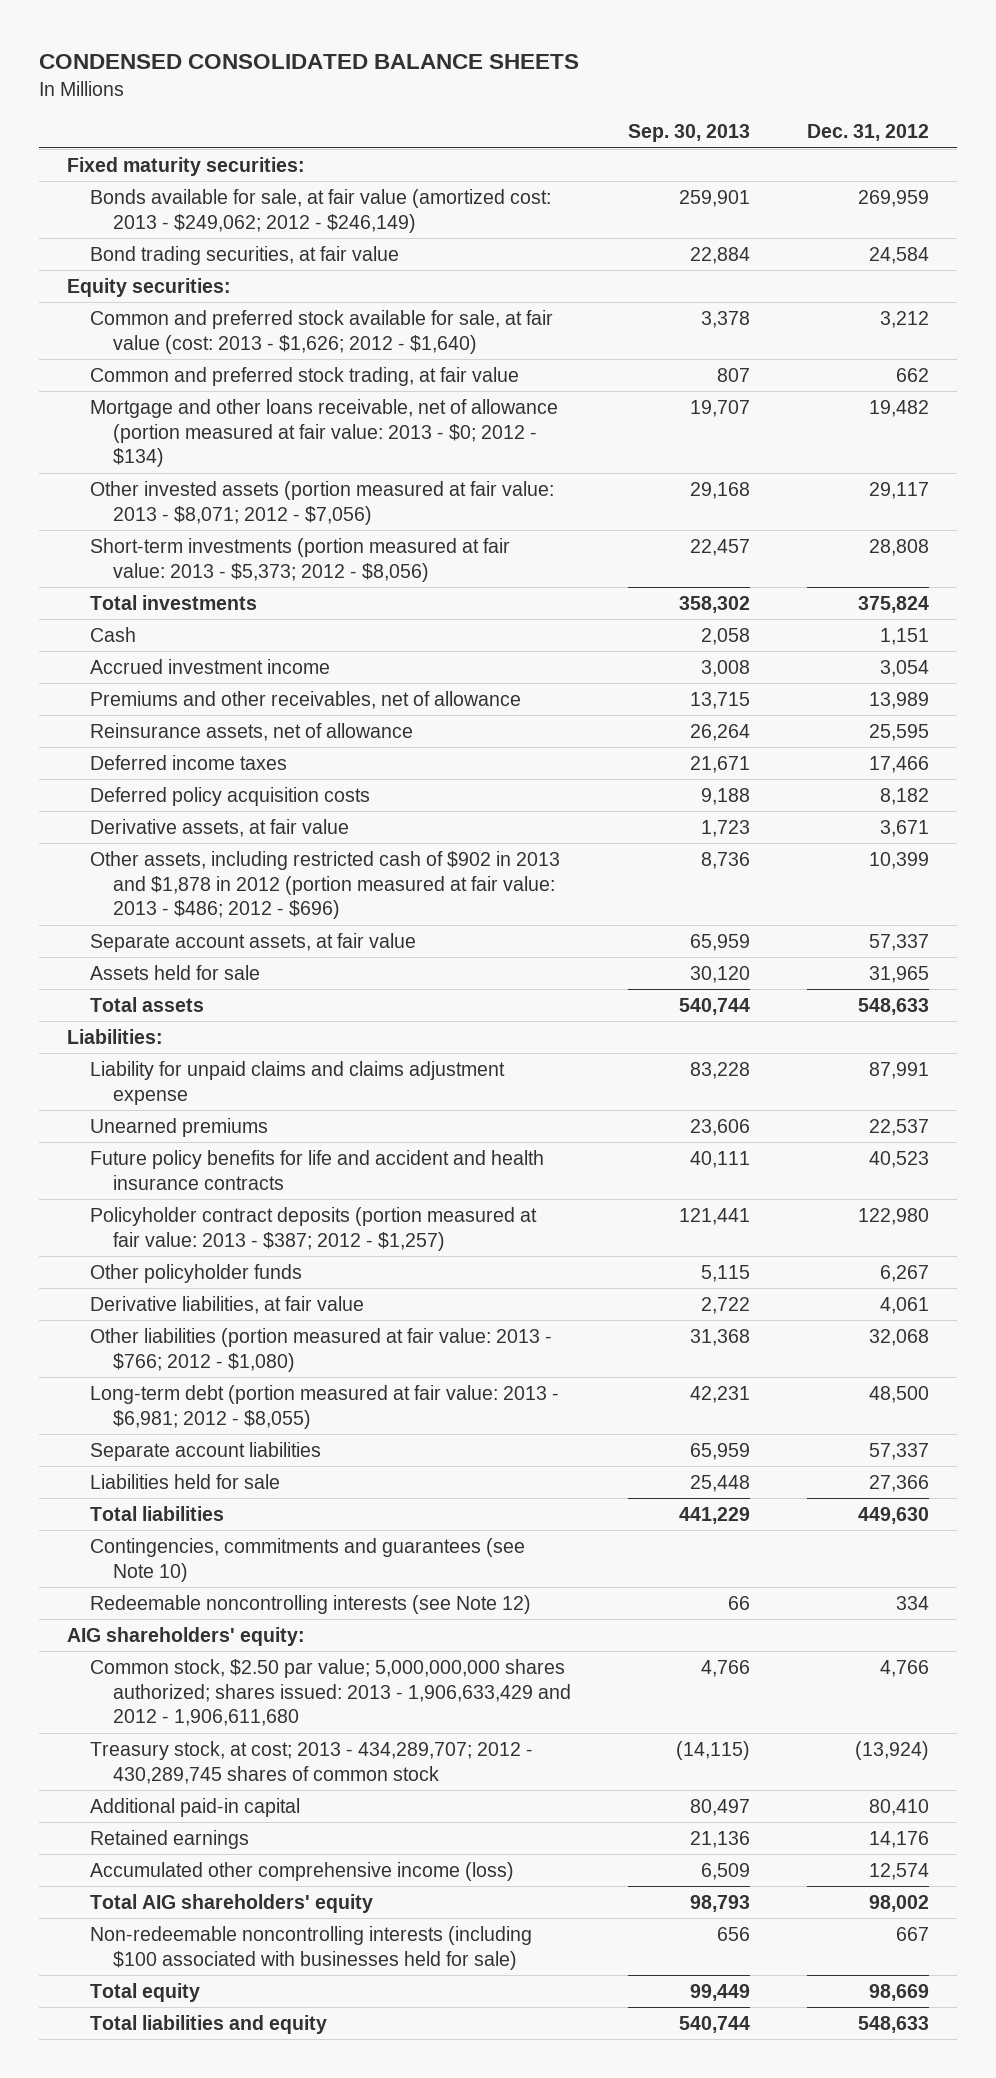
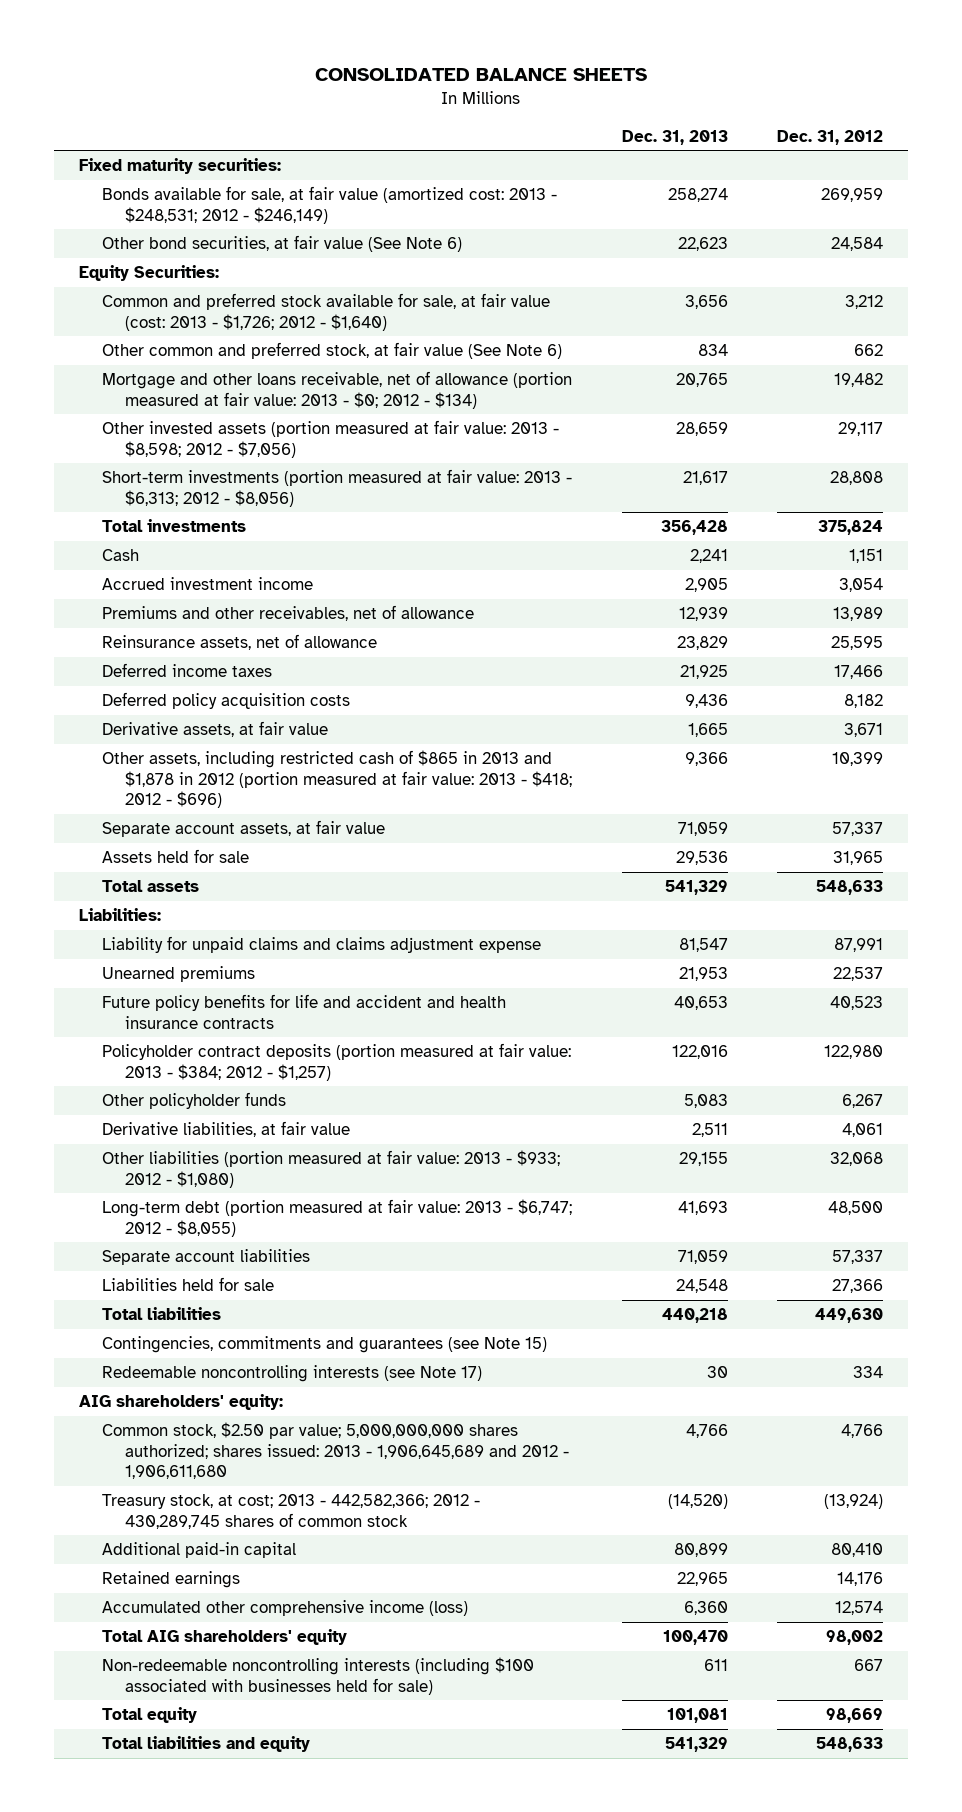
- CONDENSED CONSOLIDATED BALANCE SHEETS
+ CONSOLIDATED BALANCE SHEETS
- | Sep. 30, 2013 | Dec. 31, 2012
+ | Dec. 31, 2013 | Dec. 31, 2012
- Bonds available for sale, at fair value (amortized cost: 2013 - $249,062; 2012 - $246,149) | 259,901 | 269,959
- Bond trading securities, at fair value | 22,884 | 24,584
- Equity securities:
- Common and preferred stock available for sale, at fair value (cost: 2013 - $1,626; 2012 - $1,640) | 3,378 | 3,212
- Common and preferred stock trading, at fair value | 807 | 662
+ Bonds available for sale, at fair value (amortized cost: 2013 - $248,531; 2012 - $246,149) | 258,274 | 269,959
+ Other bond securities, at fair value (See Note 6) | 22,623 | 24,584
+ Equity Securities:
+ Common and preferred stock available for sale, at fair value (cost: 2013 - $1,726; 2012 - $1,640) | 3,656 | 3,212
+ Other common and preferred stock, at fair value (See Note 6) | 834 | 662
- Other invested assets (portion measured at fair value: 2013 - $8,071; 2012 - $7,056) | 29,168 | 29,117
- Short-term investments (portion measured at fair value: 2013 - $5,373; 2012 - $8,056) | 22,457 | 28,808
+ Other invested assets (portion measured at fair value: 2013 - $8,598; 2012 - $7,056) | 28,659 | 29,117
+ Short-term investments (portion measured at fair value: 2013 - $6,313; 2012 - $8,056) | 21,617 | 28,808
- Other assets, including restricted cash of $902 in 2013 and $1,878 in 2012 (portion measured at fair value: 2013 - $486; 2012 - $696) | 8,736 | 10,399
+ Other assets, including restricted cash of $865 in 2013 and $1,878 in 2012 (portion measured at fair value: 2013 - $418; 2012 - $696) | 9,366 | 10,399
- Policyholder contract deposits (portion measured at fair value: 2013 - $387; 2012 - $1,257) | 121,441 | 122,980
+ Policyholder contract deposits (portion measured at fair value: 2013 - $384; 2012 - $1,257) | 122,016 | 122,980
- Other liabilities (portion measured at fair value: 2013 - $766; 2012 - $1,080) | 31,368 | 32,068
- Long-term debt (portion measured at fair value: 2013 - $6,981; 2012 - $8,055) | 42,231 | 48,500
+ Other liabilities (portion measured at fair value: 2013 - $933; 2012 - $1,080) | 29,155 | 32,068
+ Long-term debt (portion measured at fair value: 2013 - $6,747; 2012 - $8,055) | 41,693 | 48,500
- Contingencies, commitments and guarantees (see Note 10)
- Redeemable noncontrolling interests (see Note 12) | 66 | 334
+ Contingencies, commitments and guarantees (see Note 15)
+ Redeemable noncontrolling interests (see Note 17) | 30 | 334
- Common stock, $2.50 par value; 5,000,000,000 shares authorized; shares issued: 2013 - 1,906,633,429 and 2012 - 1,906,611,680 | 4,766 | 4,766
- Treasury stock, at cost; 2013 - 434,289,707; 2012 - 430,289,745 shares of common stock | (14,115) | (13,924)
+ Common stock, $2.50 par value; 5,000,000,000 shares authorized; shares issued: 2013 - 1,906,645,689 and 2012 - 1,906,611,680 | 4,766 | 4,766
+ Treasury stock, at cost; 2013 - 442,582,366; 2012 - 430,289,745 shares of common stock | (14,520) | (13,924)

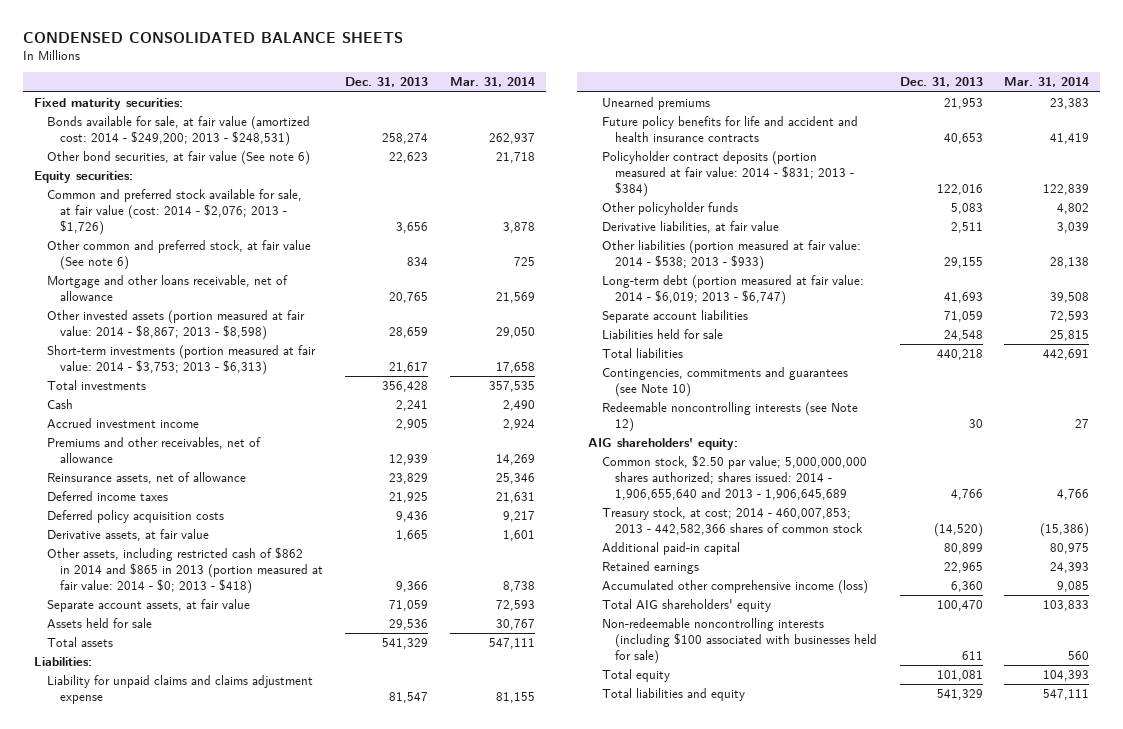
- CONSOLIDATED BALANCE SHEETS
+ CONDENSED CONSOLIDATED BALANCE SHEETS
- | Dec. 31, 2013 | Dec. 31, 2012
+ | Dec. 31, 2013 | Mar. 31, 2014
- Bonds available for sale, at fair value (amortized cost: 2013 - $248,531; 2012 - $246,149) | 258,274 | 269,959
- Other bond securities, at fair value (See Note 6) | 22,623 | 24,584
- Equity Securities:
- Common and preferred stock available for sale, at fair value (cost: 2013 - $1,726; 2012 - $1,640) | 3,656 | 3,212
- Other common and preferred stock, at fair value (See Note 6) | 834 | 662
- Mortgage and other loans receivable, net of allowance (portion measured at fair value: 2013 - $0; 2012 - $134) | 20,765 | 19,482
- Other invested assets (portion measured at fair value: 2013 - $8,598; 2012 - $7,056) | 28,659 | 29,117
- Short-term investments (portion measured at fair value: 2013 - $6,313; 2012 - $8,056) | 21,617 | 28,808
+ Bonds available for sale, at fair value (amortized cost: 2014 - $249,200; 2013 - $248,531) | 258,274 | 262,937
+ Other bond securities, at fair value (See note 6) | 22,623 | 21,718
+ Equity securities:
+ Common and preferred stock available for sale, at fair value (cost: 2014 - $2,076; 2013 - $1,726) | 3,656 | 3,878
+ Other common and preferred stock, at fair value (See note 6) | 834 | 725
+ Mortgage and other loans receivable, net of allowance | 20,765 | 21,569
+ Other invested assets (portion measured at fair value: 2014 - $8,867; 2013 - $8,598) | 28,659 | 29,050
+ Short-term investments (portion measured at fair value: 2014 - $3,753; 2013 - $6,313) | 21,617 | 17,658
- Other assets, including restricted cash of $865 in 2013 and $1,878 in 2012 (portion measured at fair value: 2013 - $418; 2012 - $696) | 9,366 | 10,399
+ Other assets, including restricted cash of $862 in 2014 and $865 in 2013 (portion measured at fair value: 2014 - $0; 2013 - $418) | 9,366 | 8,738
- Policyholder contract deposits (portion measured at fair value: 2013 - $384; 2012 - $1,257) | 122,016 | 122,980
+ Policyholder contract deposits (portion measured at fair value: 2014 - $831; 2013 - $384) | 122,016 | 122,839
- Other liabilities (portion measured at fair value: 2013 - $933; 2012 - $1,080) | 29,155 | 32,068
- Long-term debt (portion measured at fair value: 2013 - $6,747; 2012 - $8,055) | 41,693 | 48,500
+ Other liabilities (portion measured at fair value: 2014 - $538; 2013 - $933) | 29,155 | 28,138
+ Long-term debt (portion measured at fair value: 2014 - $6,019; 2013 - $6,747) | 41,693 | 39,508
- Contingencies, commitments and guarantees (see Note 15)
- Redeemable noncontrolling interests (see Note 17) | 30 | 334
+ Contingencies, commitments and guarantees (see Note 10)
+ Redeemable noncontrolling interests (see Note 12) | 30 | 27
- Common stock, $2.50 par value; 5,000,000,000 shares authorized; shares issued: 2013 - 1,906,645,689 and 2012 - 1,906,611,680 | 4,766 | 4,766
- Treasury stock, at cost; 2013 - 442,582,366; 2012 - 430,289,745 shares of common stock | (14,520) | (13,924)
+ Common stock, $2.50 par value; 5,000,000,000 shares authorized; shares issued: 2014 - 1,906,655,640 and 2013 - 1,906,645,689 | 4,766 | 4,766
+ Treasury stock, at cost; 2014 - 460,007,853; 2013 - 442,582,366 shares of common stock | (14,520) | (15,386)

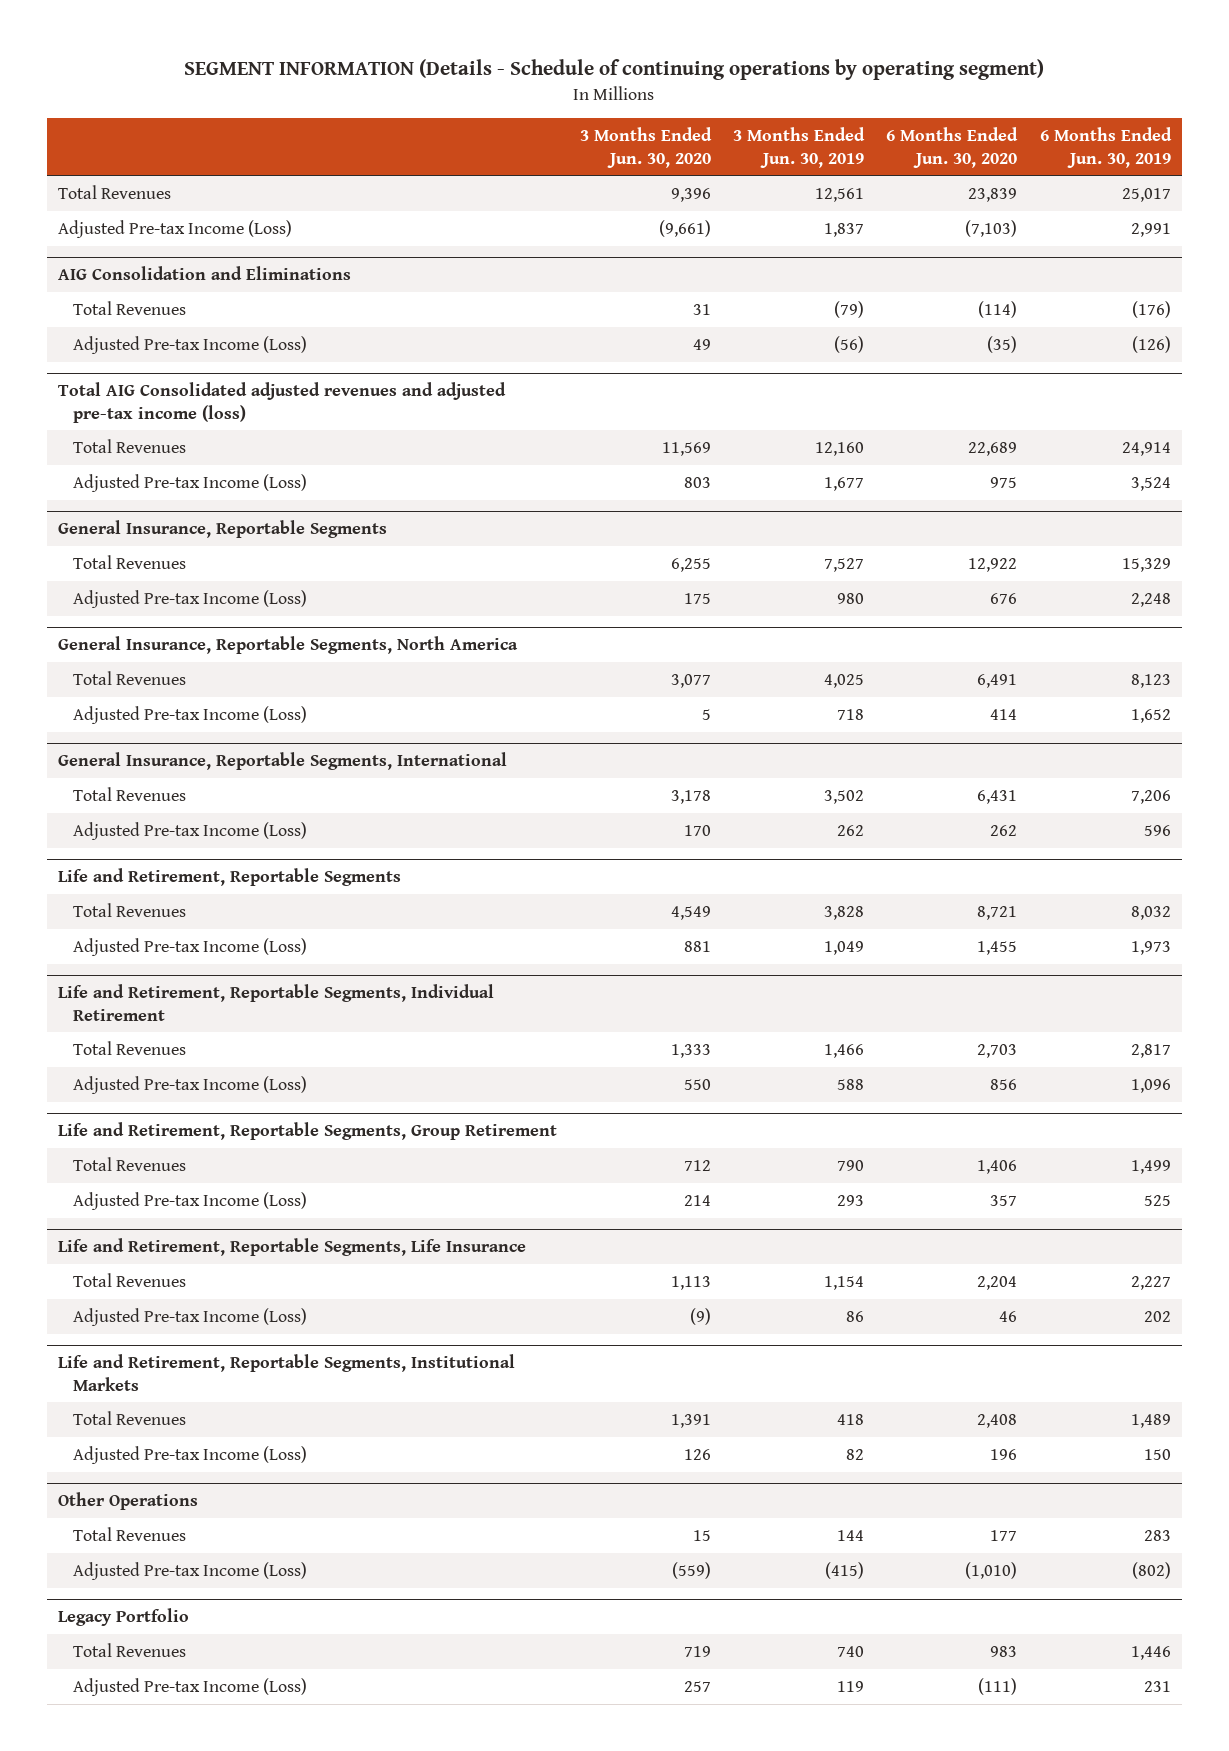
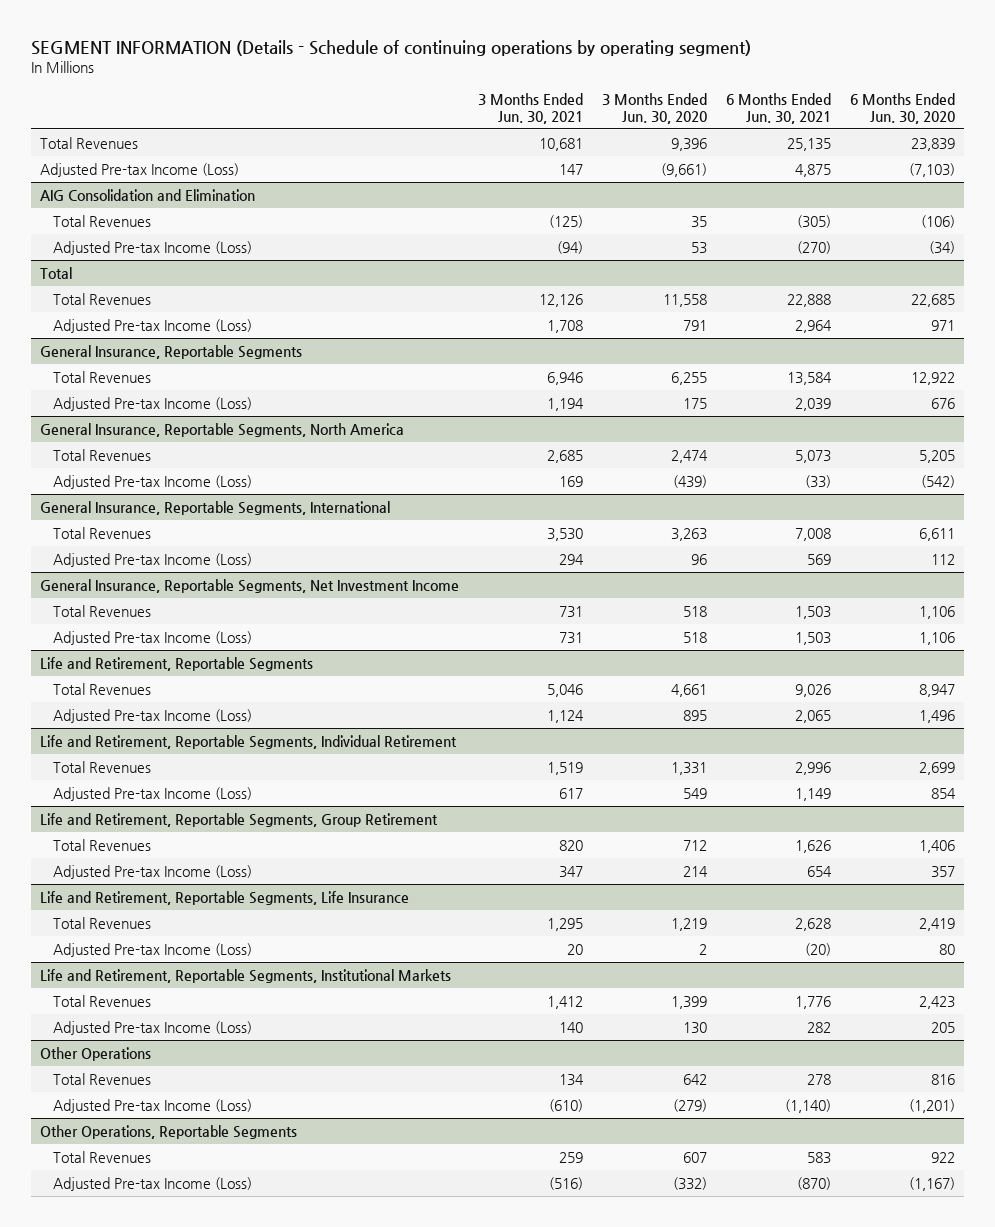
- | 3 Months Ended Jun. 30, 2020 | 3 Months Ended Jun. 30, 2019 | 6 Months Ended Jun. 30, 2020 | 6 Months Ended Jun. 30, 2019
+ | 3 Months Ended Jun. 30, 2021 | 3 Months Ended Jun. 30, 2020 | 6 Months Ended Jun. 30, 2021 | 6 Months Ended Jun. 30, 2020
- AIG Consolidation and Eliminations
- Total Revenues | 31 | (79) | (114) | (176)
- Adjusted Pre-tax Income (Loss) | 49 | (56) | (35) | (126)
- Total AIG Consolidated adjusted revenues and adjusted pre-tax income (loss)
- Total Revenues | 11,569 | 12,160 | 22,689 | 24,914
- Adjusted Pre-tax Income (Loss) | 803 | 1,677 | 975 | 3,524
+ AIG Consolidation and Elimination
+ Total Revenues | (125) | 35 | (305) | (106)
+ Adjusted Pre-tax Income (Loss) | (94) | 53 | (270) | (34)
+ Total
+ Total Revenues | 12,126 | 11,558 | 22,888 | 22,685
+ Adjusted Pre-tax Income (Loss) | 1,708 | 791 | 2,964 | 971
@ General Insurance, Reportable Segments, North America
- Total Revenues | 3,077 | 4,025 | 6,491 | 8,123
- Adjusted Pre-tax Income (Loss) | 5 | 718 | 414 | 1,652
+ Total Revenues | 2,685 | 2,474 | 5,073 | 5,205
+ Adjusted Pre-tax Income (Loss) | 169 | (439) | (33) | (542)
@ General Insurance, Reportable Segments, International
- Total Revenues | 3,178 | 3,502 | 6,431 | 7,206
- Adjusted Pre-tax Income (Loss) | 170 | 262 | 262 | 596
+ Total Revenues | 3,530 | 3,263 | 7,008 | 6,611
+ Adjusted Pre-tax Income (Loss) | 294 | 96 | 569 | 112
+ General Insurance, Reportable Segments, Net Investment Income
+ Total Revenues | 731 | 518 | 1,503 | 1,106
+ Adjusted Pre-tax Income (Loss) | 731 | 518 | 1,503 | 1,106
@ Life and Retirement, Reportable Segments
- Total Revenues | 4,549 | 3,828 | 8,721 | 8,032
- Adjusted Pre-tax Income (Loss) | 881 | 1,049 | 1,455 | 1,973
+ Total Revenues | 5,046 | 4,661 | 9,026 | 8,947
+ Adjusted Pre-tax Income (Loss) | 1,124 | 895 | 2,065 | 1,496
@ Life and Retirement, Reportable Segments, Individual Retirement
- Total Revenues | 1,333 | 1,466 | 2,703 | 2,817
- Adjusted Pre-tax Income (Loss) | 550 | 588 | 856 | 1,096
+ Total Revenues | 1,519 | 1,331 | 2,996 | 2,699
+ Adjusted Pre-tax Income (Loss) | 617 | 549 | 1,149 | 854
@ Life and Retirement, Reportable Segments, Life Insurance
- Total Revenues | 1,113 | 1,154 | 2,204 | 2,227
- Adjusted Pre-tax Income (Loss) | (9) | 86 | 46 | 202
+ Total Revenues | 1,295 | 1,219 | 2,628 | 2,419
+ Adjusted Pre-tax Income (Loss) | 20 | 2 | (20) | 80
@ Life and Retirement, Reportable Segments, Institutional Markets
- Total Revenues | 1,391 | 418 | 2,408 | 1,489
- Adjusted Pre-tax Income (Loss) | 126 | 82 | 196 | 150
+ Total Revenues | 1,412 | 1,399 | 1,776 | 2,423
+ Adjusted Pre-tax Income (Loss) | 140 | 130 | 282 | 205
@ Other Operations
- Total Revenues | 15 | 144 | 177 | 283
- Adjusted Pre-tax Income (Loss) | (559) | (415) | (1,010) | (802)
- Legacy Portfolio
- Total Revenues | 719 | 740 | 983 | 1,446
- Adjusted Pre-tax Income (Loss) | 257 | 119 | (111) | 231
@ Other Operations
+ Total Revenues | 134 | 642 | 278 | 816
+ Adjusted Pre-tax Income (Loss) | (610) | (279) | (1,140) | (1,201)
+ Other Operations, Reportable Segments
+ Total Revenues | 259 | 607 | 583 | 922
+ Adjusted Pre-tax Income (Loss) | (516) | (332) | (870) | (1,167)

